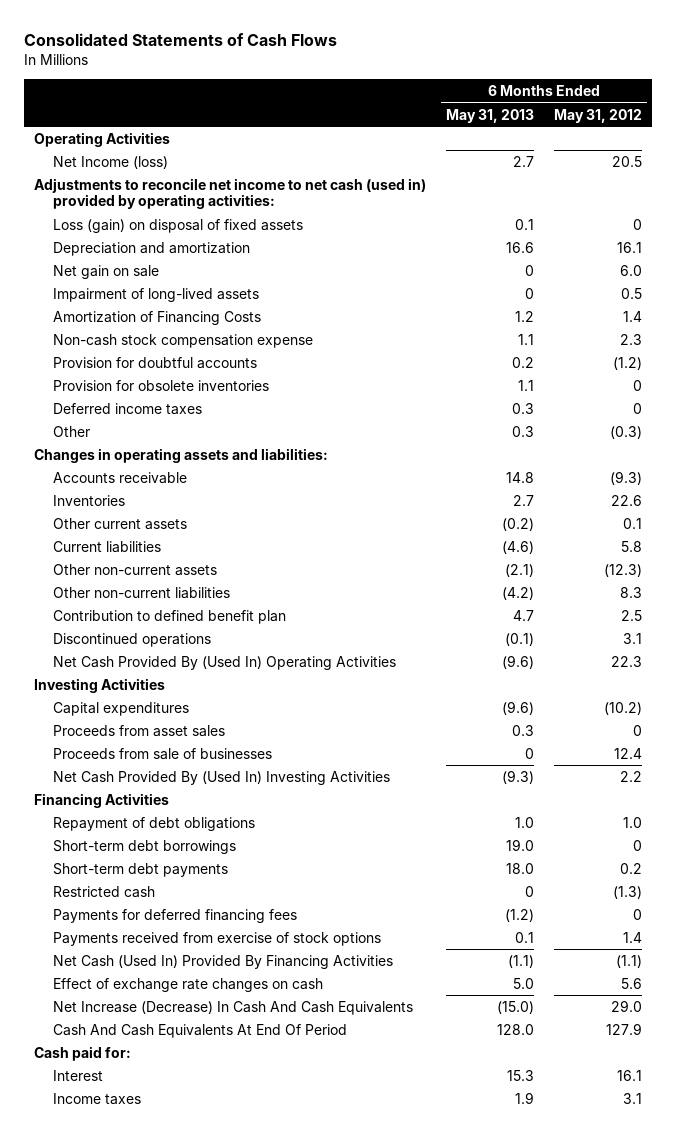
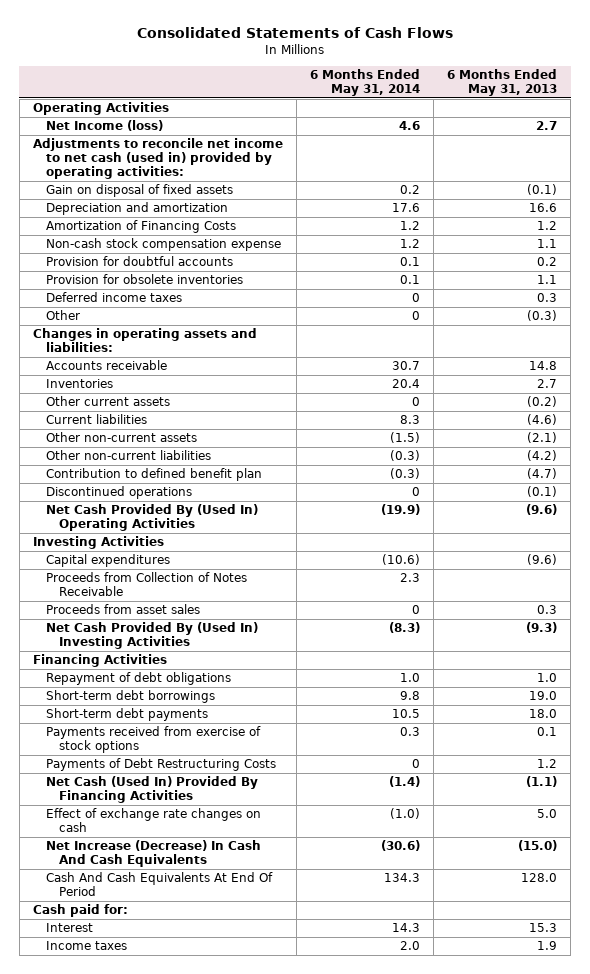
- | 6 Months Ended May 31, 2013 | 6 Months Ended May 31, 2012
+ | 6 Months Ended May 31, 2014 | 6 Months Ended May 31, 2013
- Loss (gain) on disposal of fixed assets | 0.1 | 0
+ Gain on disposal of fixed assets | 0.2 | (0.1)
- Net gain on sale | 0 | 6.0
- Impairment of long-lived assets | 0 | 0.5
- Other | 0.3 | (0.3)
+ Other | 0 | (0.3)
- Contribution to defined benefit plan | 4.7 | 2.5
+ Contribution to defined benefit plan | (0.3) | (4.7)
+ Proceeds from Collection of Notes Receivable | 2.3 |
- Proceeds from sale of businesses | 0 | 12.4
- Restricted cash | 0 | (1.3)
- Payments for deferred financing fees | (1.2) | 0
+ Payments of Debt Restructuring Costs | 0 | 1.2

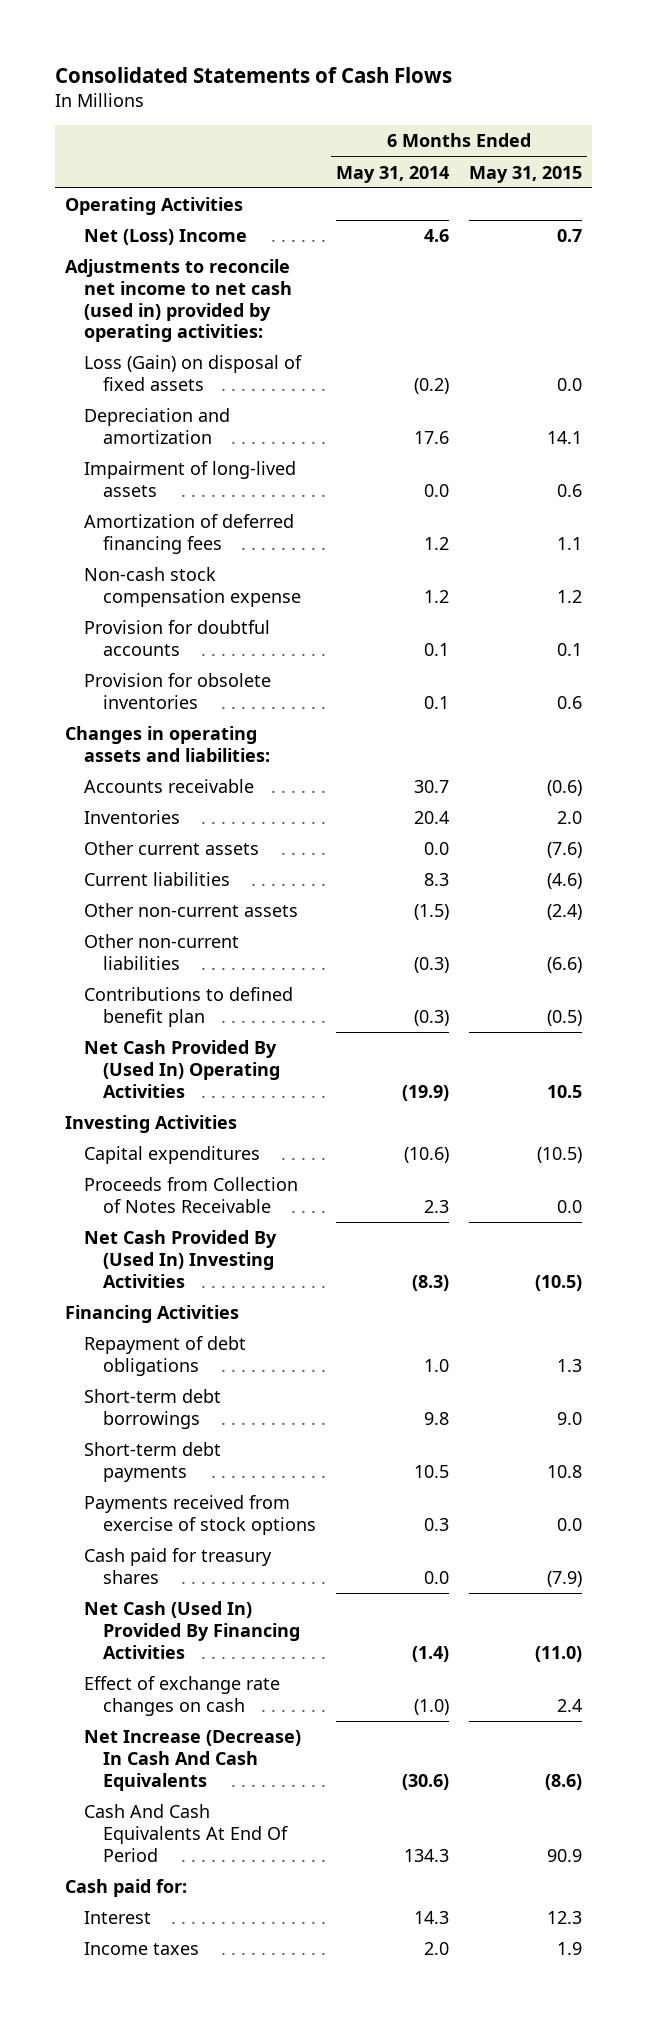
- | 6 Months Ended May 31, 2014 | 6 Months Ended May 31, 2013
+ | 6 Months Ended May 31, 2014 | 6 Months Ended May 31, 2015
- Net Income (loss) | 4.6 | 2.7
+ Net (Loss) Income | 4.6 | 0.7
- Gain on disposal of fixed assets | 0.2 | (0.1)
+ Loss (Gain) on disposal of fixed assets | (0.2) | 0.0
- Amortization of Financing Costs | 1.2 | 1.2
+ Impairment of long-lived assets | 0.0 | 0.6
+ Amortization of deferred financing fees | 1.2 | 1.1
- Deferred income taxes | 0 | 0.3
- Other | 0 | (0.3)
- Other current assets | 0 | (0.2)
+ Other current assets | 0.0 | (7.6)
- Contribution to defined benefit plan | (0.3) | (4.7)
- Discontinued operations | 0 | (0.1)
+ Contributions to defined benefit plan | (0.3) | (0.5)
- Proceeds from asset sales | 0 | 0.3
- Payments of Debt Restructuring Costs | 0 | 1.2
+ Cash paid for treasury shares | 0.0 | (7.9)

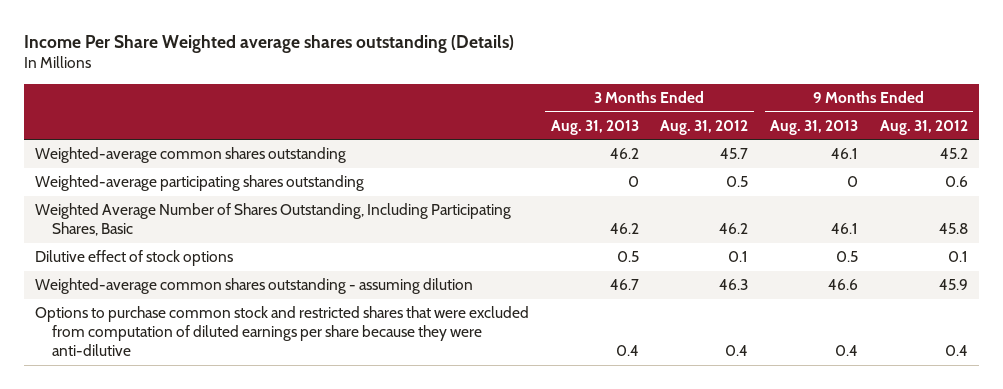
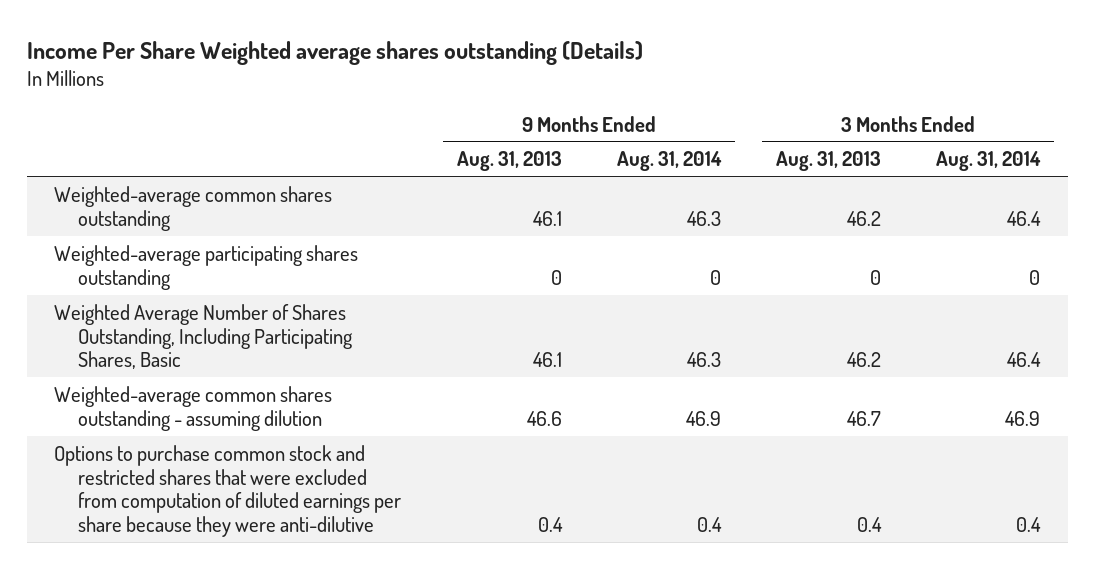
- | 3 Months Ended Aug. 31, 2013 | 3 Months Ended Aug. 31, 2012 | 9 Months Ended Aug. 31, 2013 | 9 Months Ended Aug. 31, 2012
+ | 9 Months Ended Aug. 31, 2013 | 9 Months Ended Aug. 31, 2014 | 3 Months Ended Aug. 31, 2013 | 3 Months Ended Aug. 31, 2014
- Dilutive effect of stock options | 0.5 | 0.1 | 0.5 | 0.1

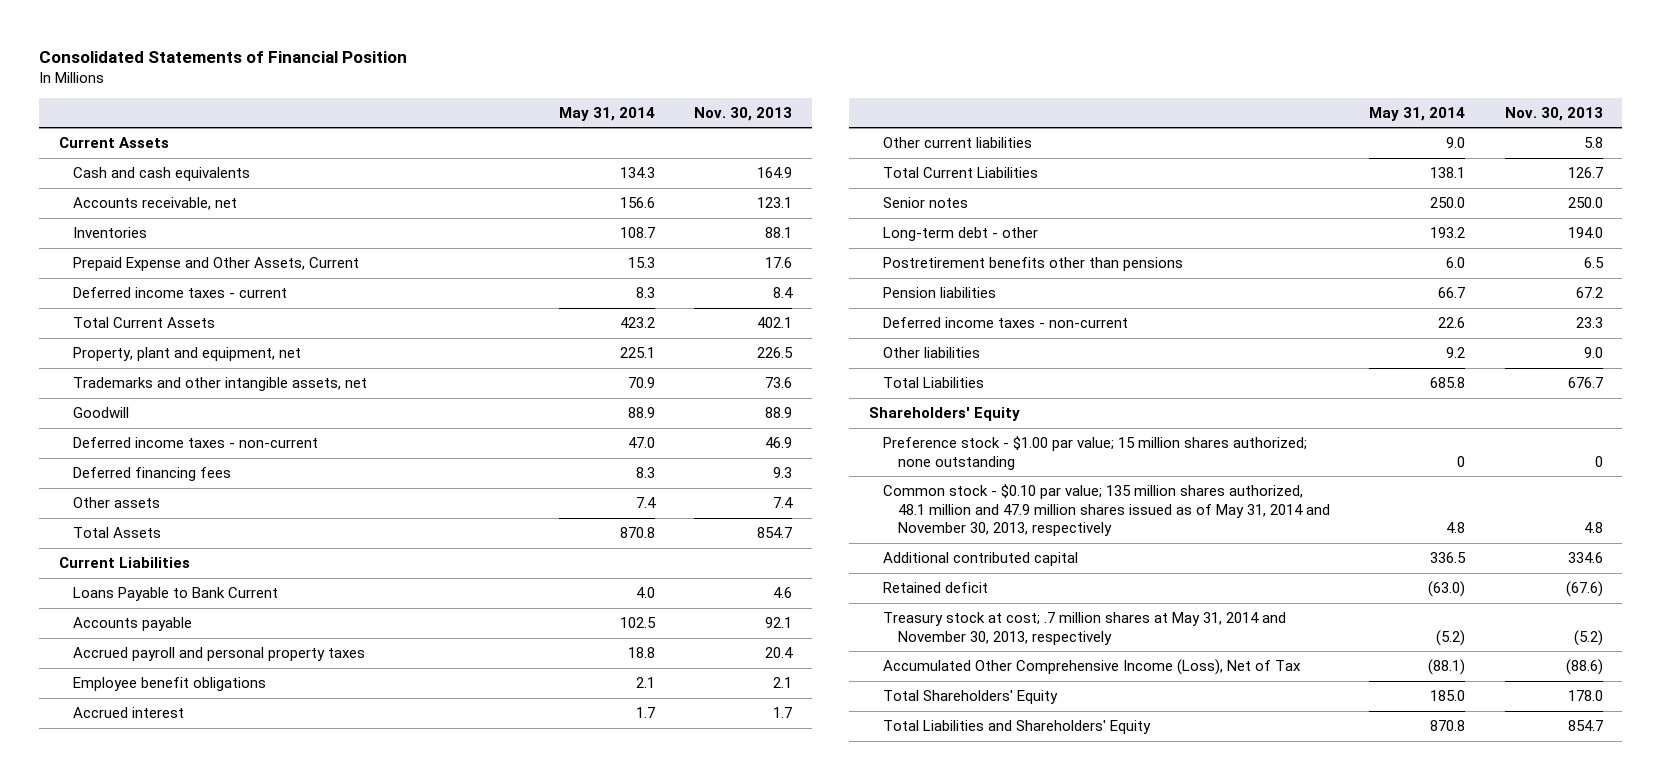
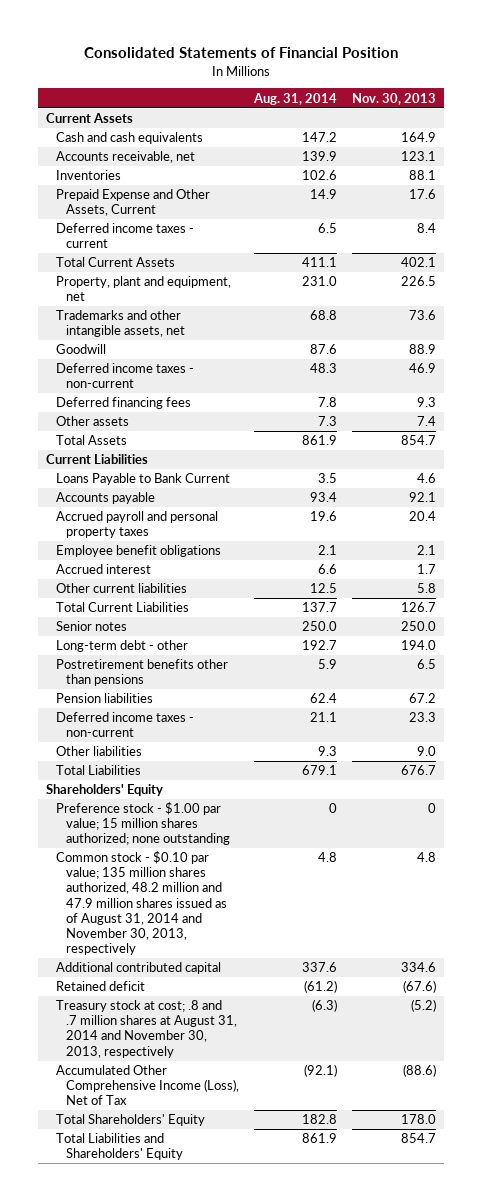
- | May 31, 2014 | Nov. 30, 2013
+ | Aug. 31, 2014 | Nov. 30, 2013
- Common stock - $0.10 par value; 135 million shares authorized, 48.1 million and 47.9 million shares issued as of May 31, 2014 and November 30, 2013, respectively | 4.8 | 4.8
+ Common stock - $0.10 par value; 135 million shares authorized, 48.2 million and 47.9 million shares issued as of August 31, 2014 and November 30, 2013, respectively | 4.8 | 4.8
- Treasury stock at cost; .7 million shares at May 31, 2014 and November 30, 2013, respectively | (5.2) | (5.2)
+ Treasury stock at cost; .8 and .7 million shares at August 31, 2014 and November 30, 2013, respectively | (6.3) | (5.2)

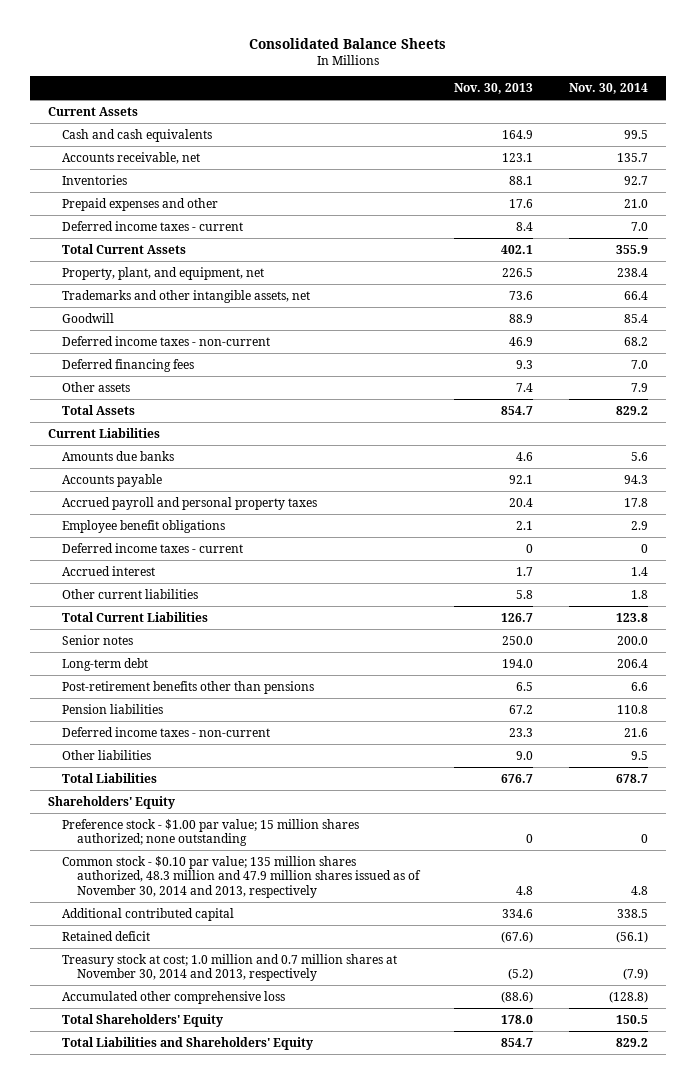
- Consolidated Statements of Financial Position
+ Consolidated Balance Sheets
- | Aug. 31, 2014 | Nov. 30, 2013
+ | Nov. 30, 2013 | Nov. 30, 2014
- Prepaid Expense and Other Assets, Current | 14.9 | 17.6
+ Prepaid expenses and other | 17.6 | 21.0
- Property, plant and equipment, net | 231.0 | 226.5
+ Property, plant, and equipment, net | 226.5 | 238.4
- Loans Payable to Bank Current | 3.5 | 4.6
+ Amounts due banks | 4.6 | 5.6
+ Deferred income taxes - current | 0 | 0
- Long-term debt - other | 192.7 | 194.0
- Postretirement benefits other than pensions | 5.9 | 6.5
+ Long-term debt | 194.0 | 206.4
+ Post-retirement benefits other than pensions | 6.5 | 6.6
- Common stock - $0.10 par value; 135 million shares authorized, 48.2 million and 47.9 million shares issued as of August 31, 2014 and November 30, 2013, respectively | 4.8 | 4.8
+ Common stock - $0.10 par value; 135 million shares authorized, 48.3 million and 47.9 million shares issued as of November 30, 2014 and 2013, respectively | 4.8 | 4.8
- Treasury stock at cost; .8 and .7 million shares at August 31, 2014 and November 30, 2013, respectively | (6.3) | (5.2)
- Accumulated Other Comprehensive Income (Loss), Net of Tax | (92.1) | (88.6)
+ Treasury stock at cost; 1.0 million and 0.7 million shares at November 30, 2014 and 2013, respectively | (5.2) | (7.9)
+ Accumulated other comprehensive loss | (88.6) | (128.8)

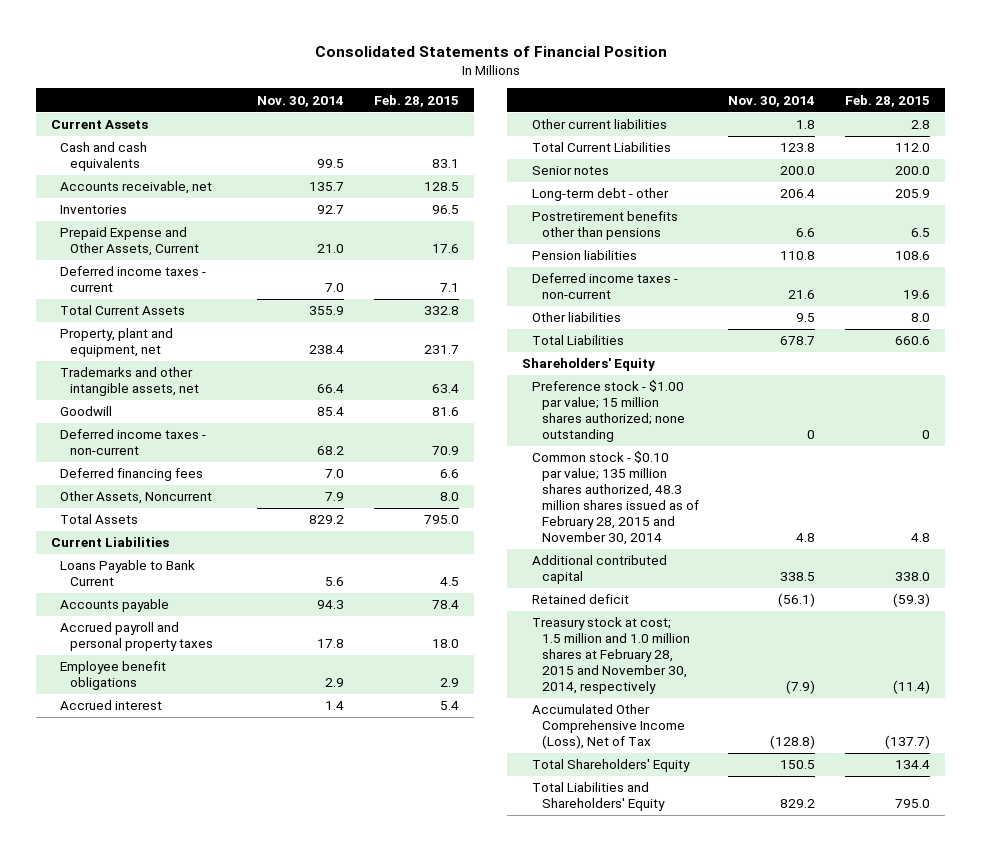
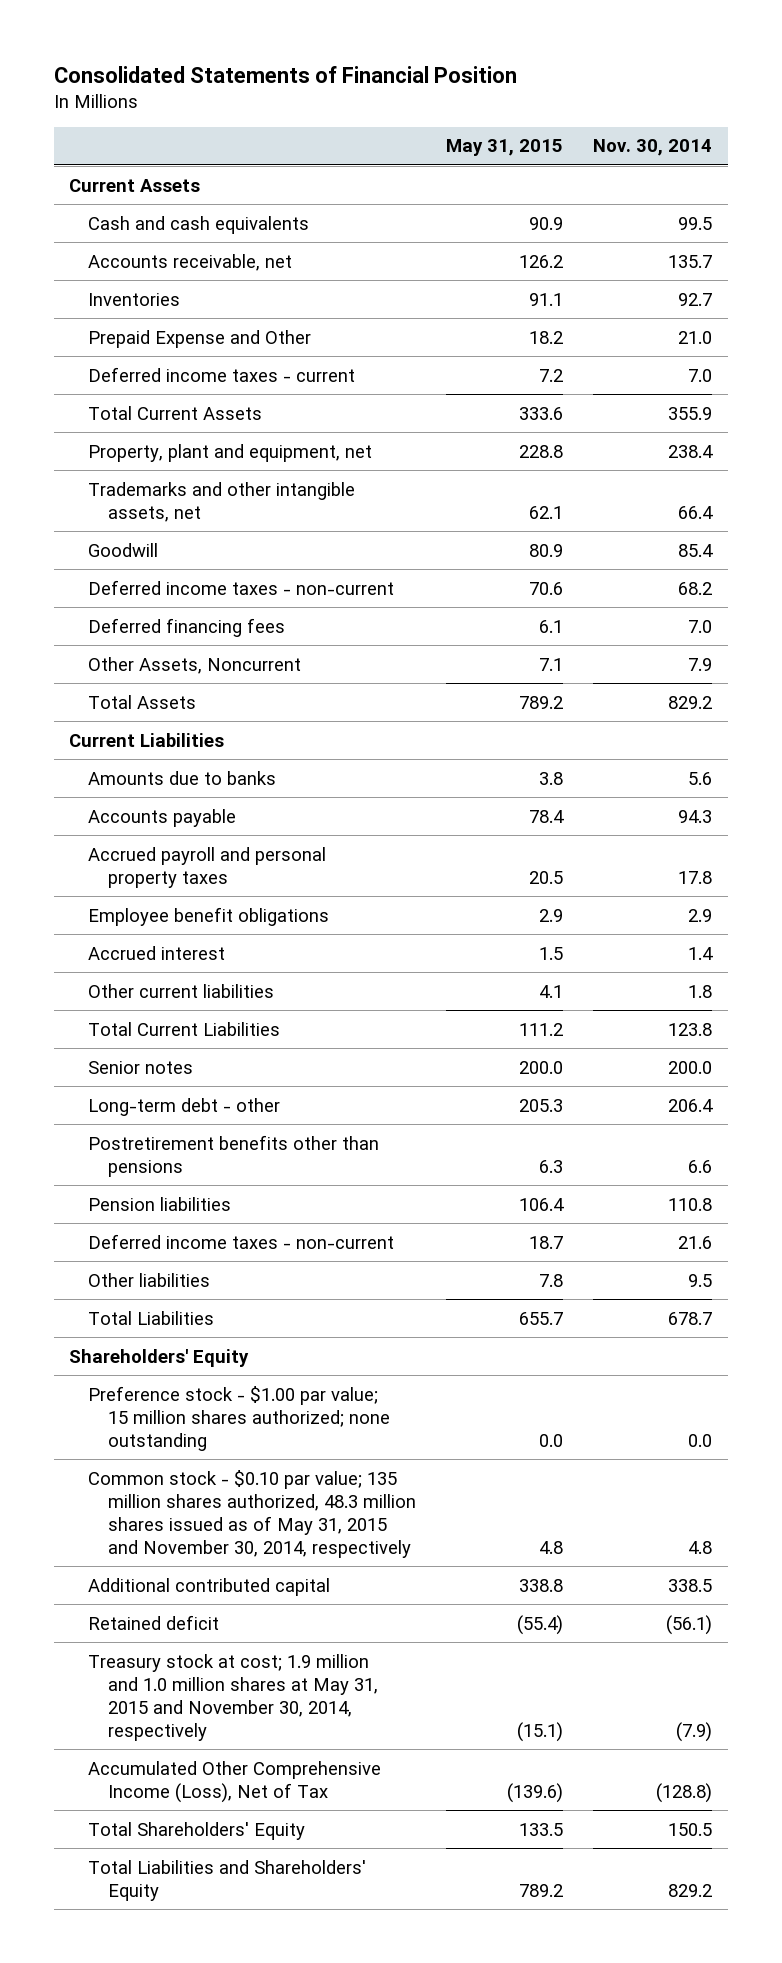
- | Nov. 30, 2014 | Feb. 28, 2015
+ | May 31, 2015 | Nov. 30, 2014
- Prepaid Expense and Other Assets, Current | 21.0 | 17.6
+ Prepaid Expense and Other | 18.2 | 21.0
- Loans Payable to Bank Current | 5.6 | 4.5
+ Amounts due to banks | 3.8 | 5.6
- Preference stock - $1.00 par value; 15 million shares authorized; none outstanding | 0 | 0
- Common stock - $0.10 par value; 135 million shares authorized, 48.3 million shares issued as of February 28, 2015 and November 30, 2014 | 4.8 | 4.8
+ Preference stock - $1.00 par value; 15 million shares authorized; none outstanding | 0.0 | 0.0
+ Common stock - $0.10 par value; 135 million shares authorized, 48.3 million shares issued as of May 31, 2015 and November 30, 2014, respectively | 4.8 | 4.8
- Treasury stock at cost; 1.5 million and 1.0 million shares at February 28, 2015 and November 30, 2014, respectively | (7.9) | (11.4)
+ Treasury stock at cost; 1.9 million and 1.0 million shares at May 31, 2015 and November 30, 2014, respectively | (15.1) | (7.9)

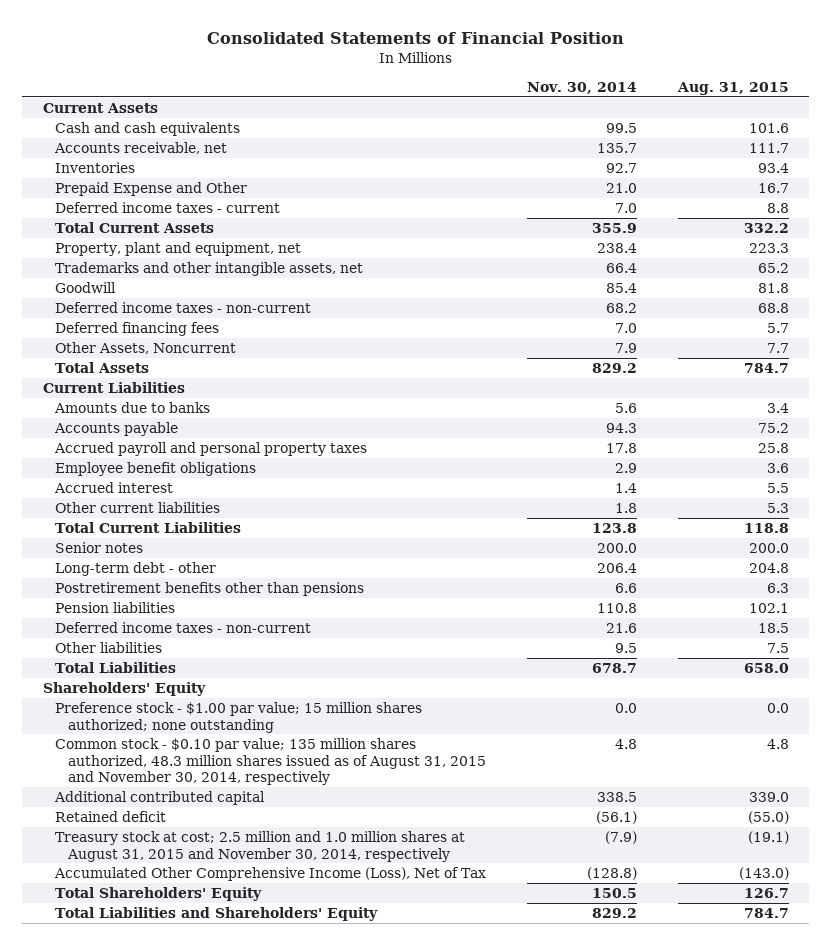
- | May 31, 2015 | Nov. 30, 2014
+ | Nov. 30, 2014 | Aug. 31, 2015
- Common stock - $0.10 par value; 135 million shares authorized, 48.3 million shares issued as of May 31, 2015 and November 30, 2014, respectively | 4.8 | 4.8
+ Common stock - $0.10 par value; 135 million shares authorized, 48.3 million shares issued as of August 31, 2015 and November 30, 2014, respectively | 4.8 | 4.8
- Treasury stock at cost; 1.9 million and 1.0 million shares at May 31, 2015 and November 30, 2014, respectively | (15.1) | (7.9)
+ Treasury stock at cost; 2.5 million and 1.0 million shares at August 31, 2015 and November 30, 2014, respectively | (7.9) | (19.1)

